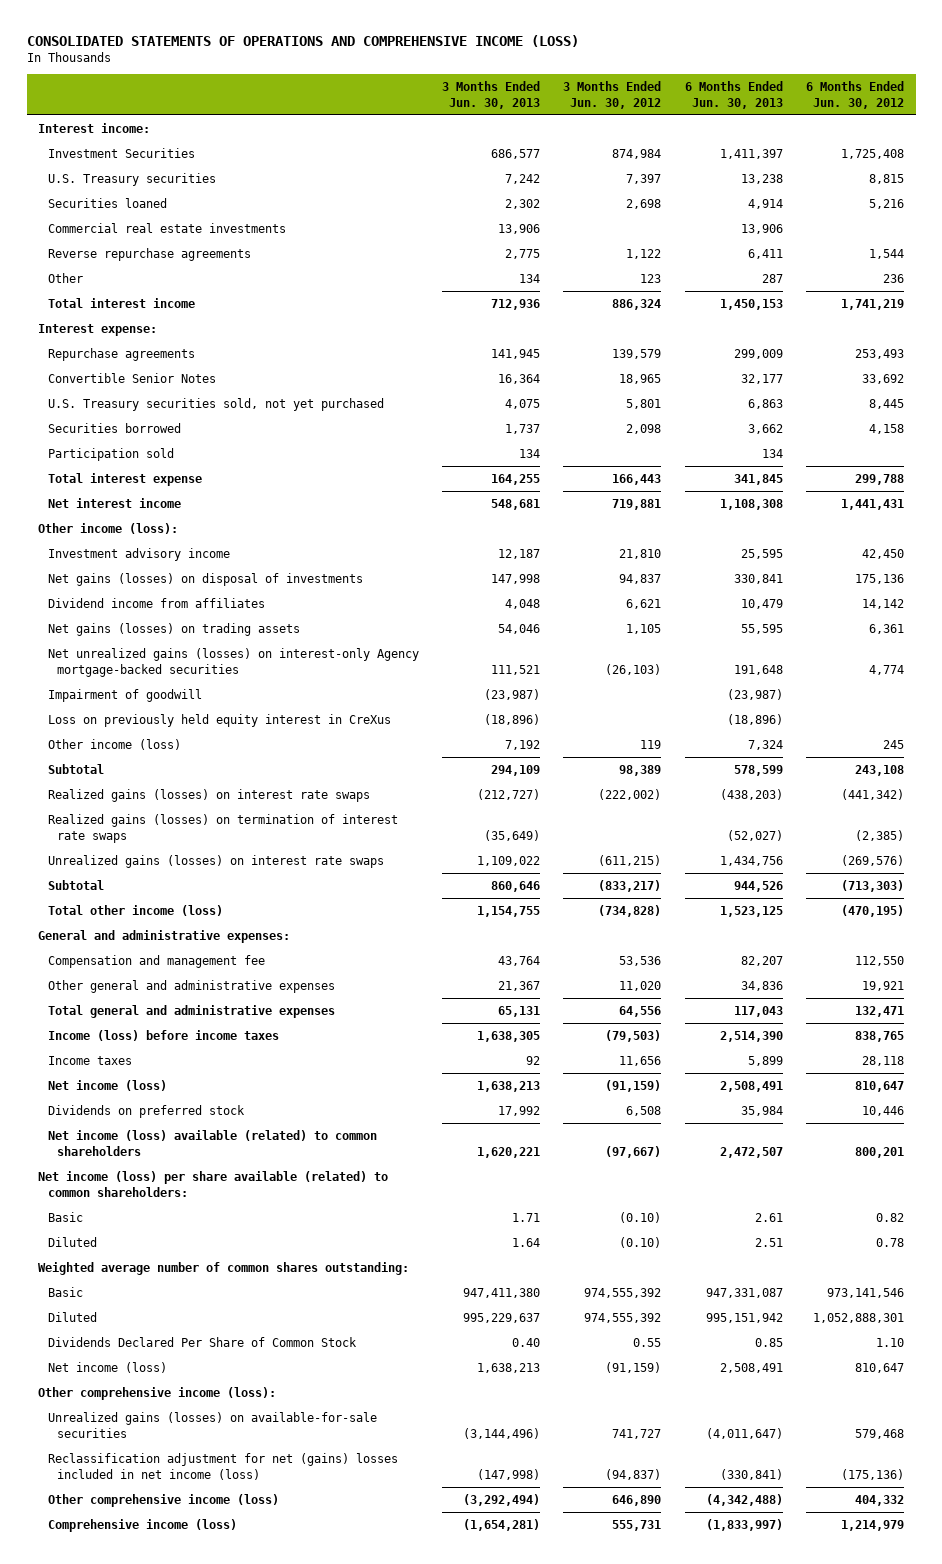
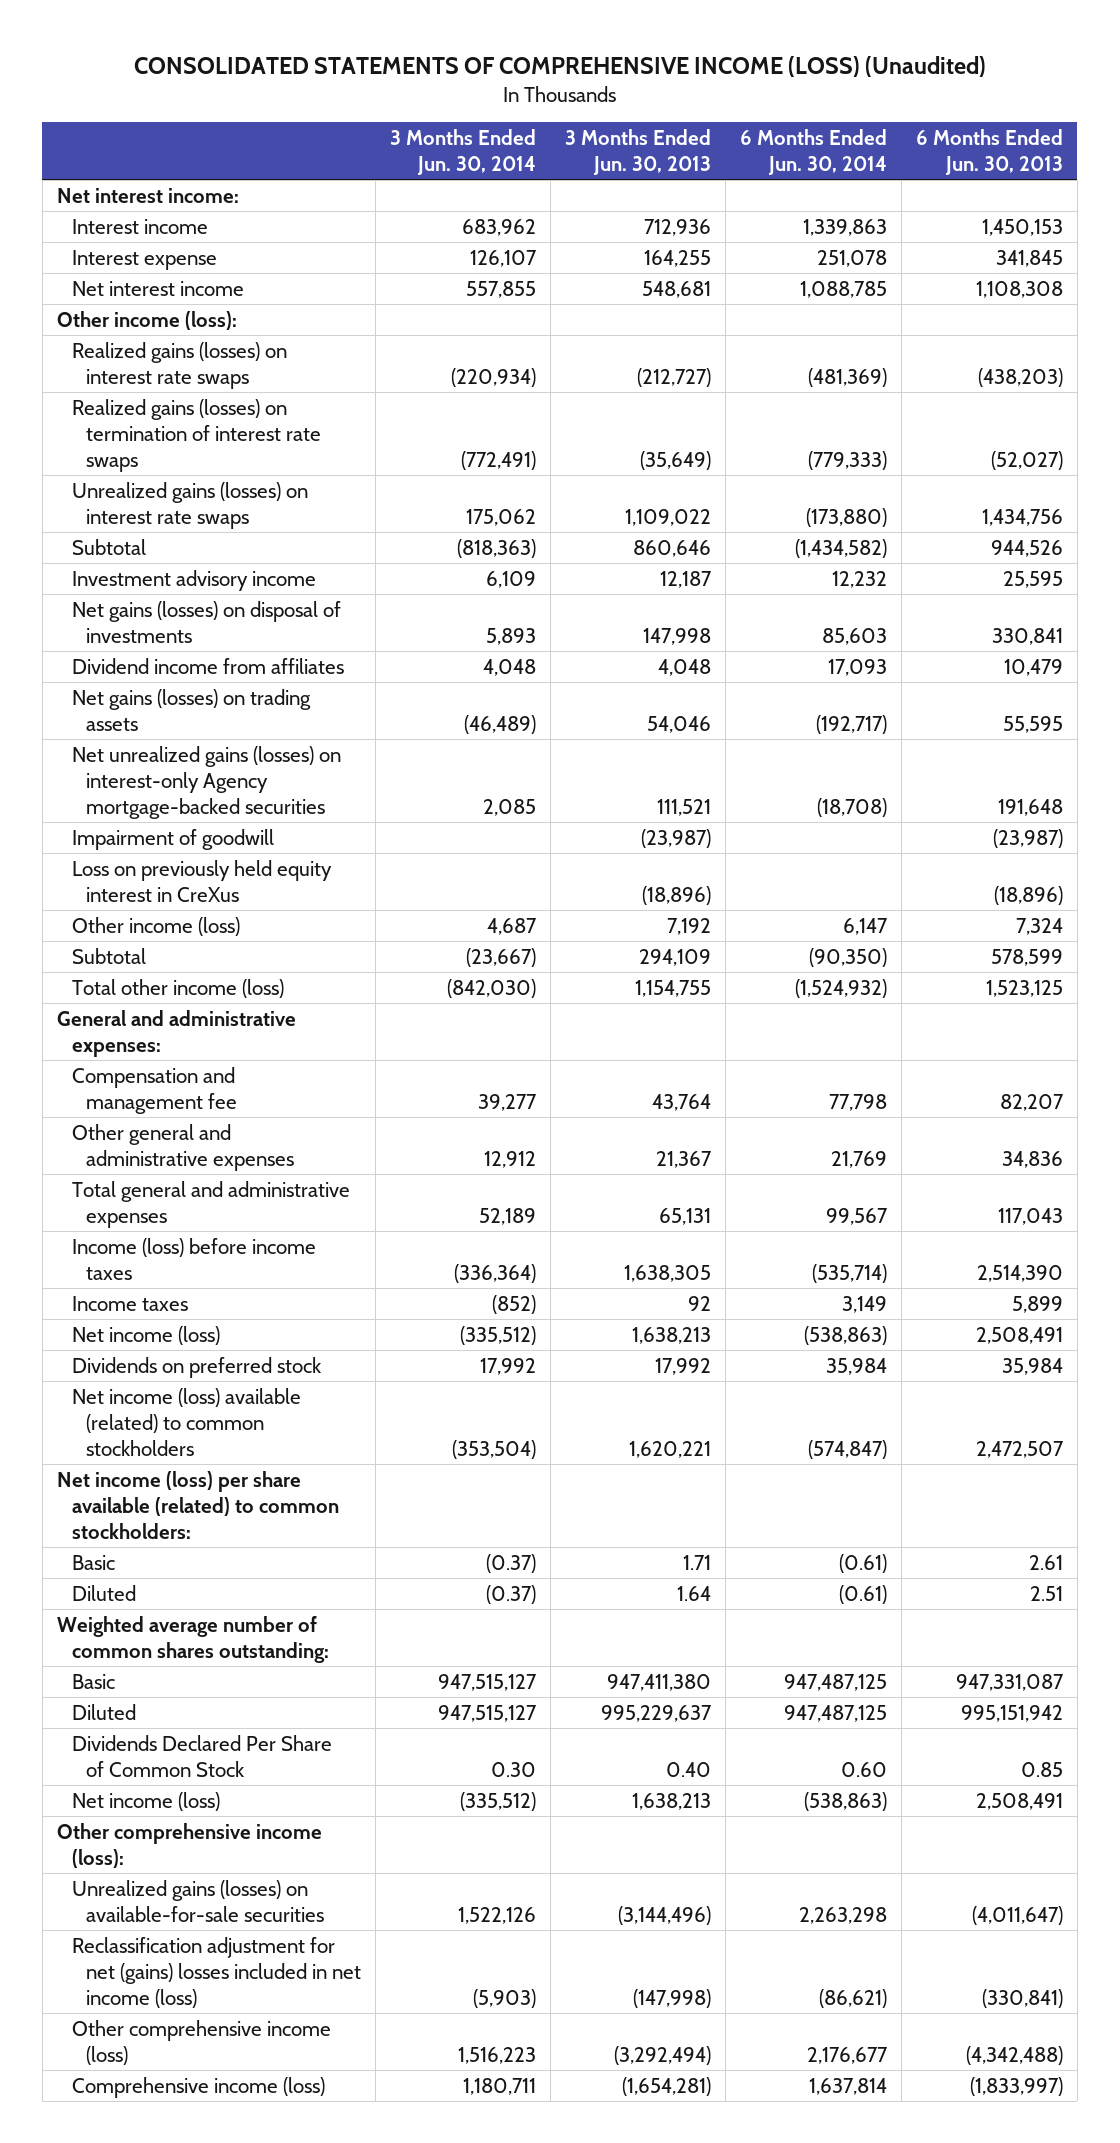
- CONSOLIDATED STATEMENTS OF OPERATIONS AND COMPREHENSIVE INCOME (LOSS)
+ CONSOLIDATED STATEMENTS OF COMPREHENSIVE INCOME (LOSS) (Unaudited)
- | 3 Months Ended Jun. 30, 2013 | 3 Months Ended Jun. 30, 2012 | 6 Months Ended Jun. 30, 2013 | 6 Months Ended Jun. 30, 2012
+ | 3 Months Ended Jun. 30, 2014 | 3 Months Ended Jun. 30, 2013 | 6 Months Ended Jun. 30, 2014 | 6 Months Ended Jun. 30, 2013
- Interest income:
- Investment Securities | 686,577 | 874,984 | 1,411,397 | 1,725,408
- U.S. Treasury securities | 7,242 | 7,397 | 13,238 | 8,815
- Securities loaned | 2,302 | 2,698 | 4,914 | 5,216
- Commercial real estate investments | 13,906 | | 13,906 |
- Reverse repurchase agreements | 2,775 | 1,122 | 6,411 | 1,544
- Other | 134 | 123 | 287 | 236
- Total interest income | 712,936 | 886,324 | 1,450,153 | 1,741,219
- Interest expense:
- Repurchase agreements | 141,945 | 139,579 | 299,009 | 253,493
- Convertible Senior Notes | 16,364 | 18,965 | 32,177 | 33,692
- U.S. Treasury securities sold, not yet purchased | 4,075 | 5,801 | 6,863 | 8,445
- Securities borrowed | 1,737 | 2,098 | 3,662 | 4,158
- Participation sold | 134 | | 134 |
- Total interest expense | 164,255 | 166,443 | 341,845 | 299,788
+ Net interest income:
+ Interest income | 683,962 | 712,936 | 1,339,863 | 1,450,153
+ Interest expense | 126,107 | 164,255 | 251,078 | 341,845
moved up: Realized gains (losses) on interest rate swaps | (220,934) | (212,727) | (481,369) | (438,203)
moved up: Realized gains (losses) on termination of interest rate swaps | (772,491) | (35,649) | (779,333) | (52,027)
moved up: Unrealized gains (losses) on interest rate swaps | 175,062 | 1,109,022 | (173,880) | 1,434,756
moved up: Subtotal | (818,363) | 860,646 | (1,434,582) | 944,526
- Net income (loss) available (related) to common shareholders | 1,620,221 | (97,667) | 2,472,507 | 800,201
- Net income (loss) per share available (related) to common shareholders:
+ Net income (loss) available (related) to common stockholders | (353,504) | 1,620,221 | (574,847) | 2,472,507
+ Net income (loss) per share available (related) to common stockholders:

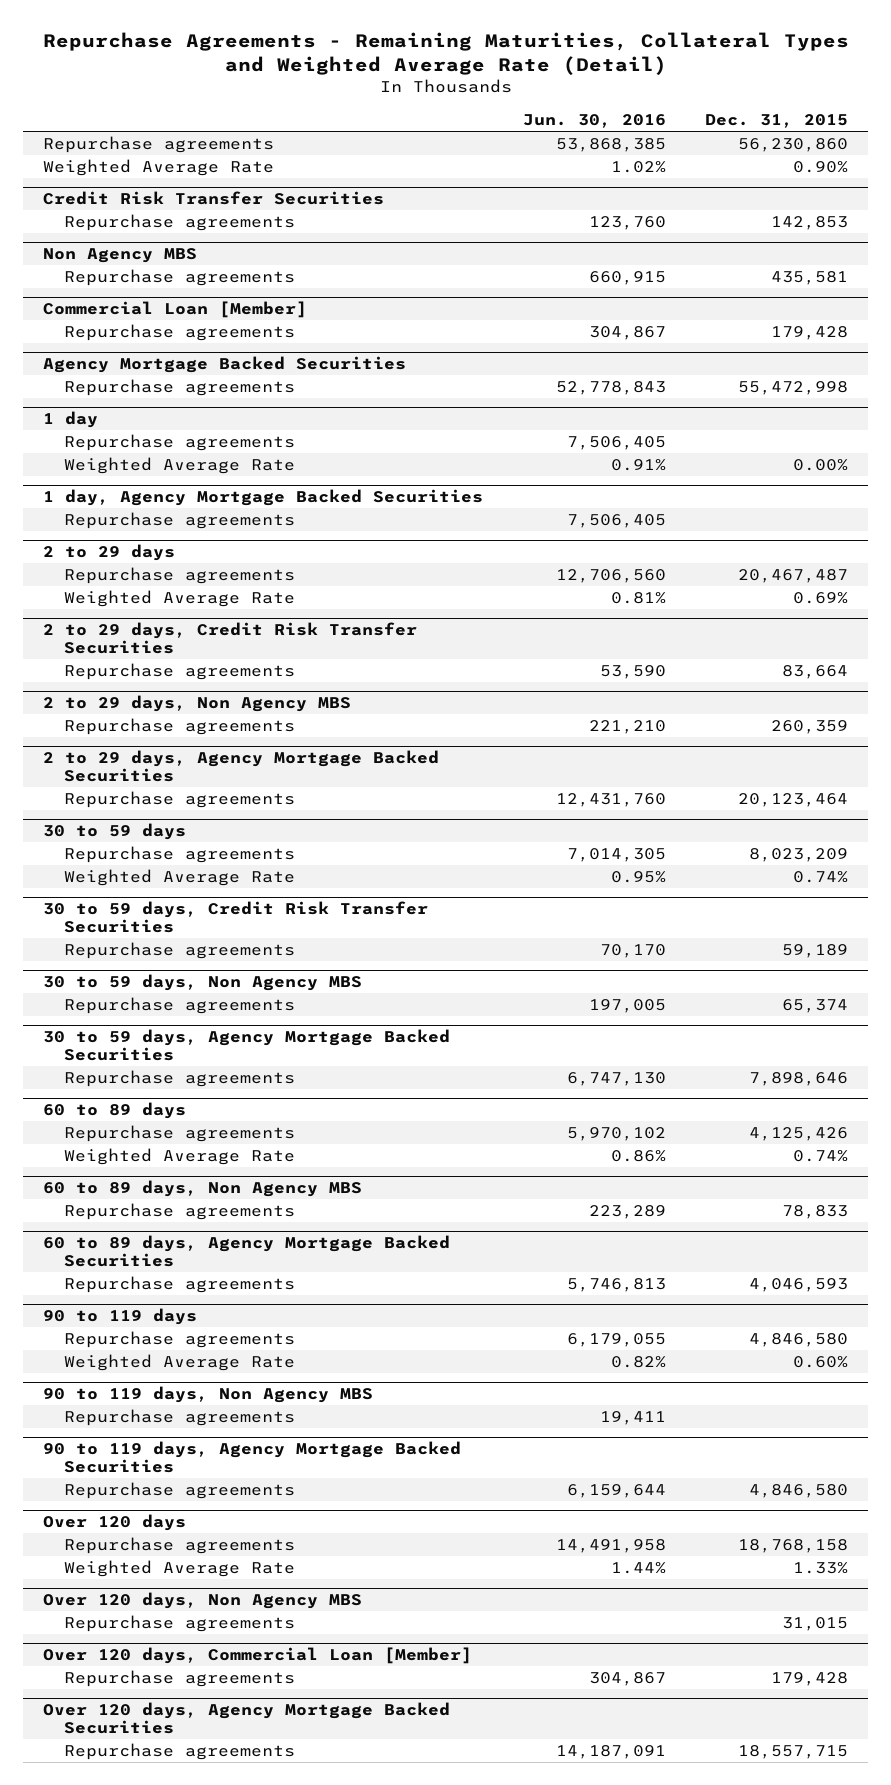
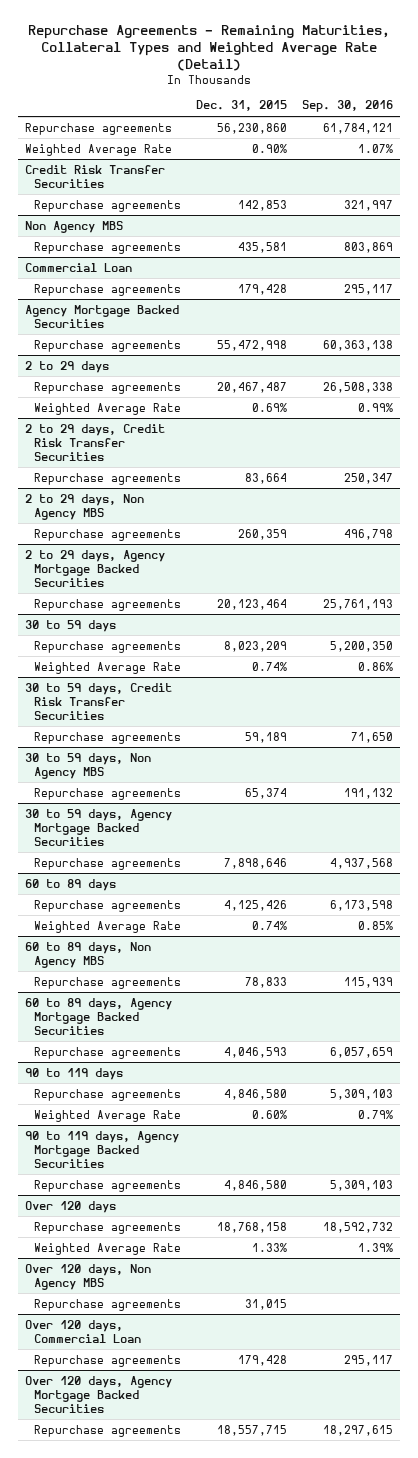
- | Jun. 30, 2016 | Dec. 31, 2015
+ | Dec. 31, 2015 | Sep. 30, 2016
- Commercial Loan [Member]
+ Commercial Loan
- 1 day
- Repurchase agreements | 7,506,405 |
- Weighted Average Rate | 0.91% | 0.00%
- 1 day, Agency Mortgage Backed Securities
- Repurchase agreements | 7,506,405 |
- 90 to 119 days, Non Agency MBS
- Repurchase agreements | 19,411 |
- Over 120 days, Commercial Loan [Member]
+ Over 120 days, Commercial Loan

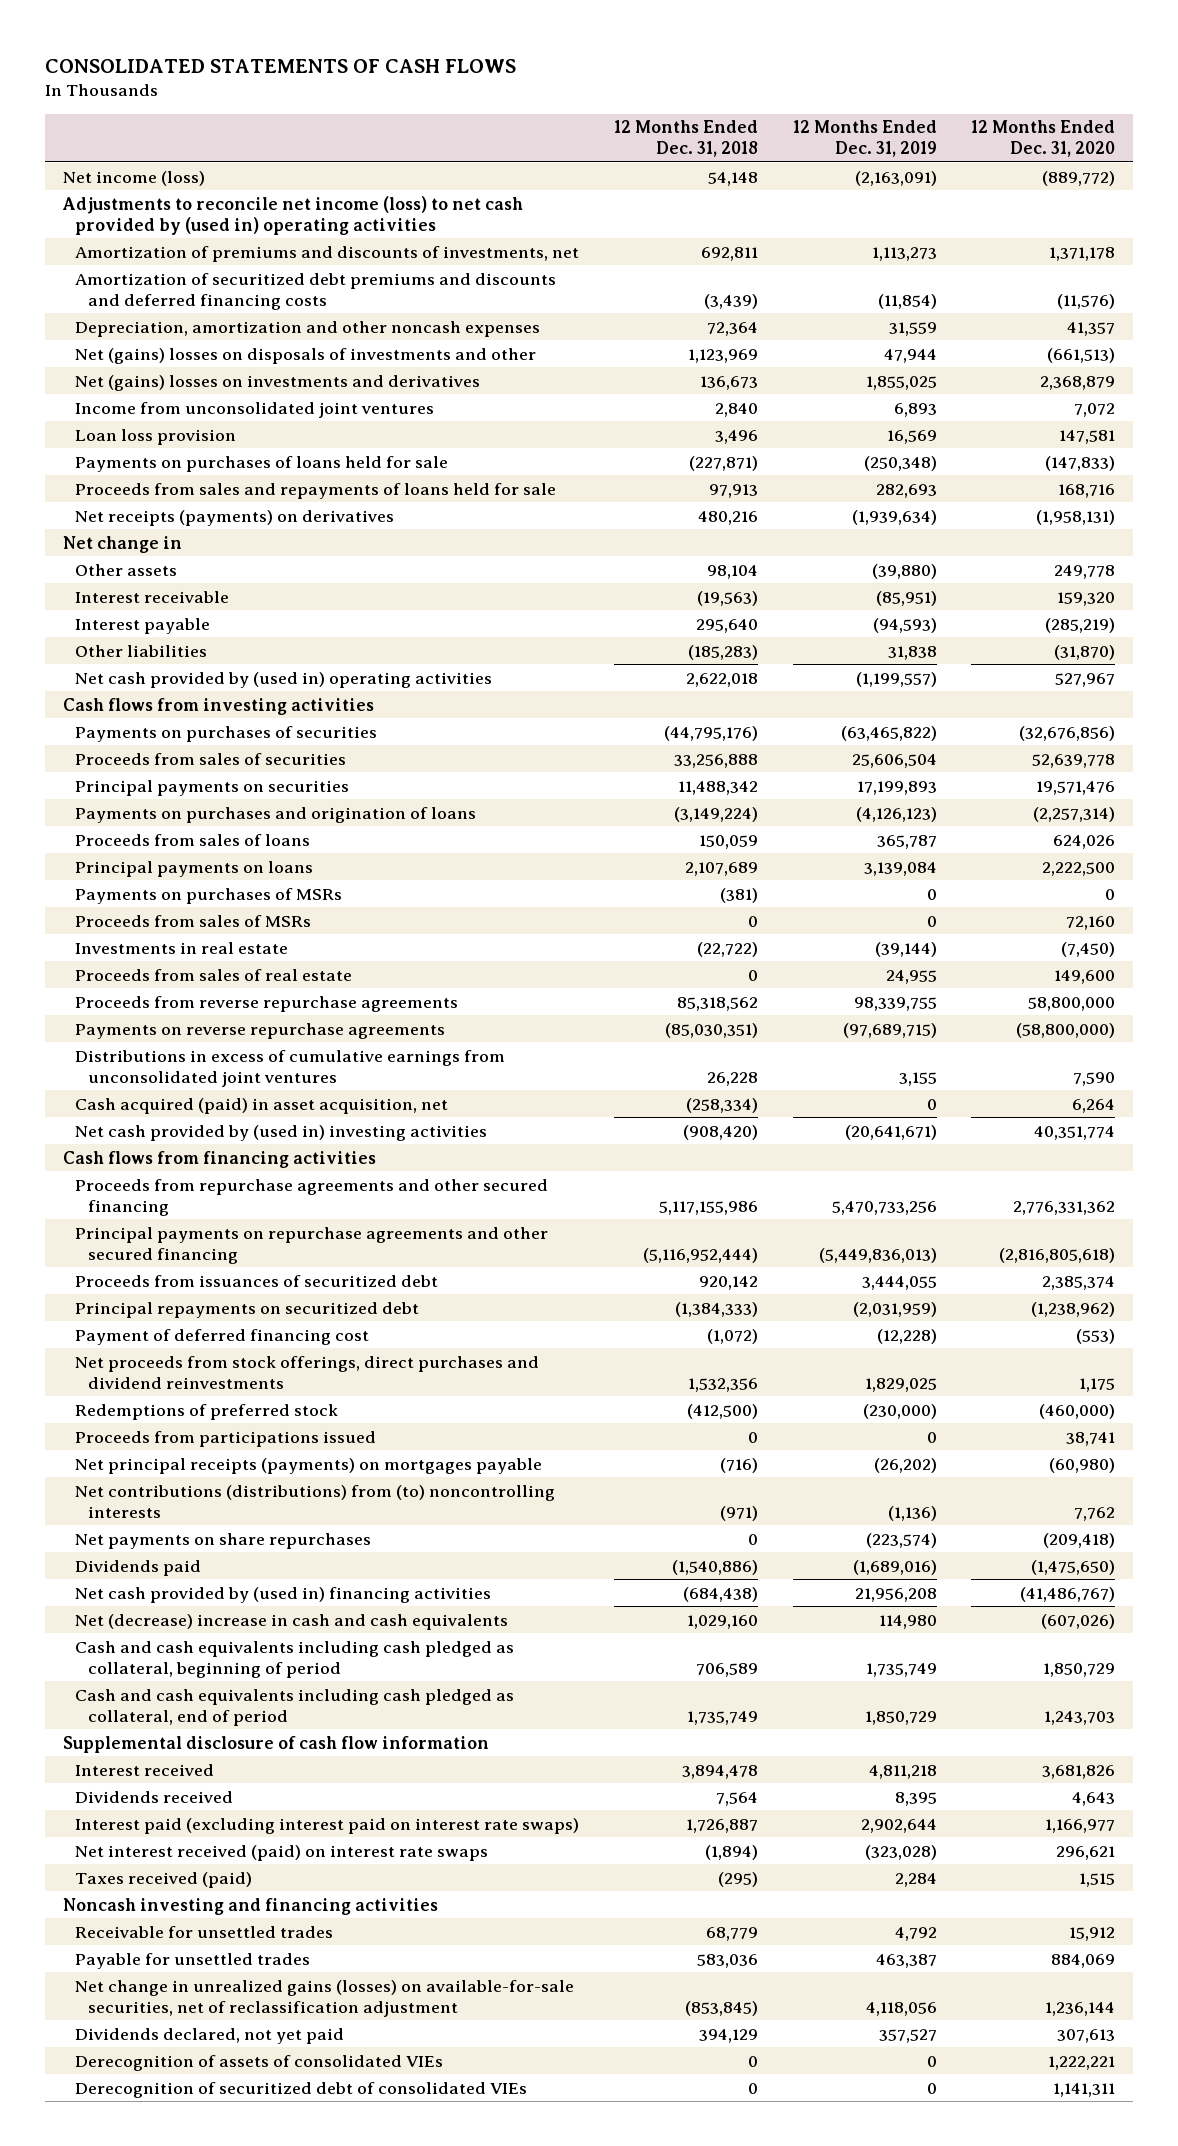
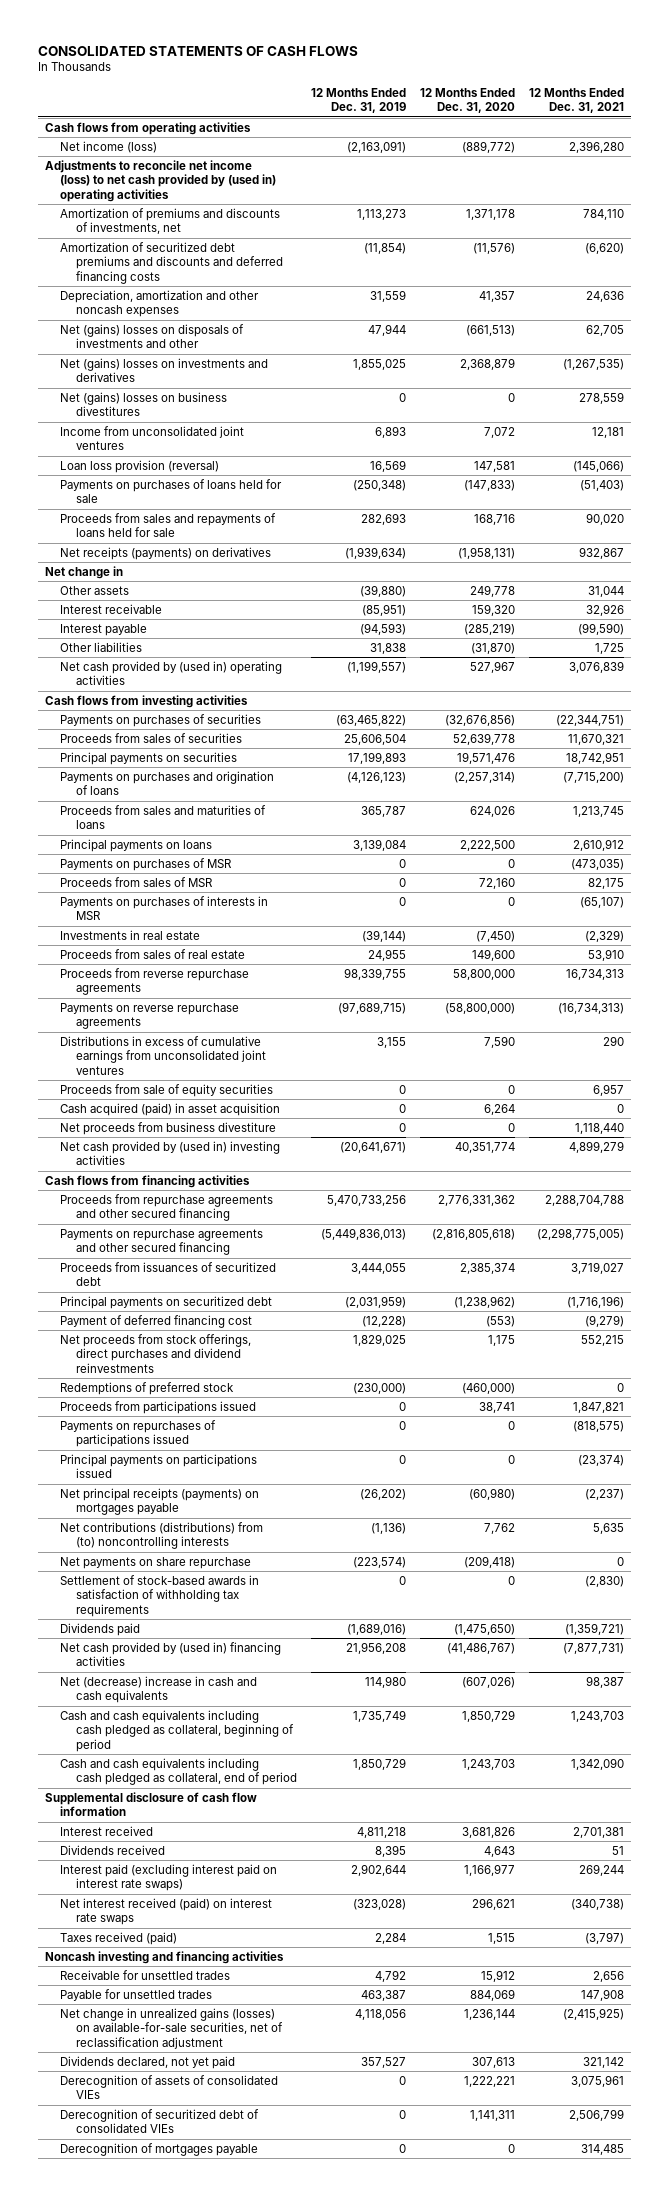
- | 12 Months Ended Dec. 31, 2018 | 12 Months Ended Dec. 31, 2019 | 12 Months Ended Dec. 31, 2020
+ | 12 Months Ended Dec. 31, 2019 | 12 Months Ended Dec. 31, 2020 | 12 Months Ended Dec. 31, 2021
+ Cash flows from operating activities
+ Net (gains) losses on business divestitures | 0 | 0 | 278,559
- Loan loss provision | 3,496 | 16,569 | 147,581
+ Loan loss provision (reversal) | 16,569 | 147,581 | (145,066)
- Proceeds from sales of loans | 150,059 | 365,787 | 624,026
+ Proceeds from sales and maturities of loans | 365,787 | 624,026 | 1,213,745
- Payments on purchases of MSRs | (381) | 0 | 0
- Proceeds from sales of MSRs | 0 | 0 | 72,160
+ Payments on purchases of MSR | 0 | 0 | (473,035)
+ Proceeds from sales of MSR | 0 | 72,160 | 82,175
+ Payments on purchases of interests in MSR | 0 | 0 | (65,107)
- Cash acquired (paid) in asset acquisition, net | (258,334) | 0 | 6,264
+ Proceeds from sale of equity securities | 0 | 0 | 6,957
+ Cash acquired (paid) in asset acquisition | 0 | 6,264 | 0
+ Net proceeds from business divestiture | 0 | 0 | 1,118,440
- Principal payments on repurchase agreements and other secured financing | (5,116,952,444) | (5,449,836,013) | (2,816,805,618)
+ Payments on repurchase agreements and other secured financing | (5,449,836,013) | (2,816,805,618) | (2,298,775,005)
- Principal repayments on securitized debt | (1,384,333) | (2,031,959) | (1,238,962)
+ Principal payments on securitized debt | (2,031,959) | (1,238,962) | (1,716,196)
+ Payments on repurchases of participations issued | 0 | 0 | (818,575)
+ Principal payments on participations issued | 0 | 0 | (23,374)
- Net payments on share repurchases | 0 | (223,574) | (209,418)
+ Net payments on share repurchase | (223,574) | (209,418) | 0
+ Settlement of stock-based awards in satisfaction of withholding tax requirements | 0 | 0 | (2,830)
+ Derecognition of mortgages payable | 0 | 0 | 314,485

